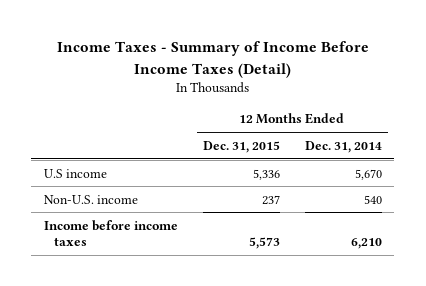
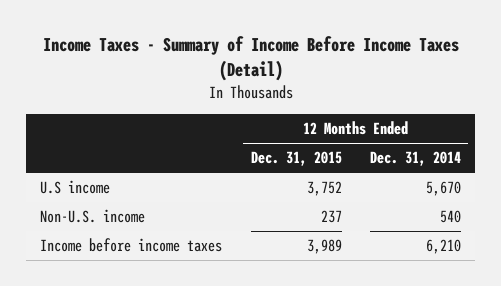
- U.S income | 5,336 | 5,670
+ U.S income | 3,752 | 5,670
- Income before income taxes | 5,573 | 6,210
+ Income before income taxes | 3,989 | 6,210

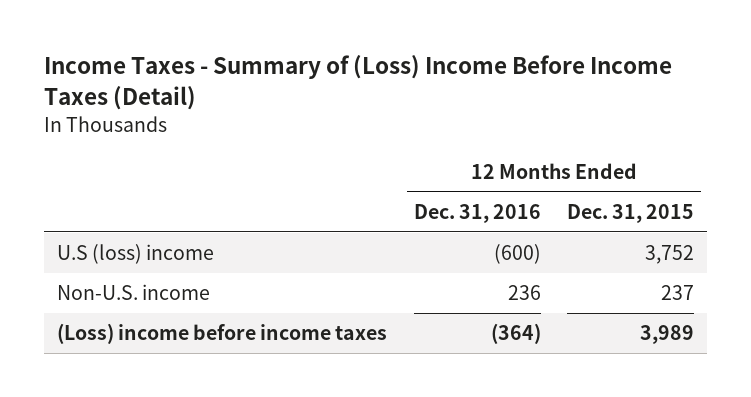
- Income Taxes - Summary of Income Before Income Taxes (Detail)
+ Income Taxes - Summary of (Loss) Income Before Income Taxes (Detail)
- | 12 Months Ended Dec. 31, 2015 | 12 Months Ended Dec. 31, 2014
+ | 12 Months Ended Dec. 31, 2016 | 12 Months Ended Dec. 31, 2015
- U.S income | 3,752 | 5,670
+ U.S (loss) income | (600) | 3,752
- Income before income taxes | 3,989 | 6,210
+ (Loss) income before income taxes | (364) | 3,989

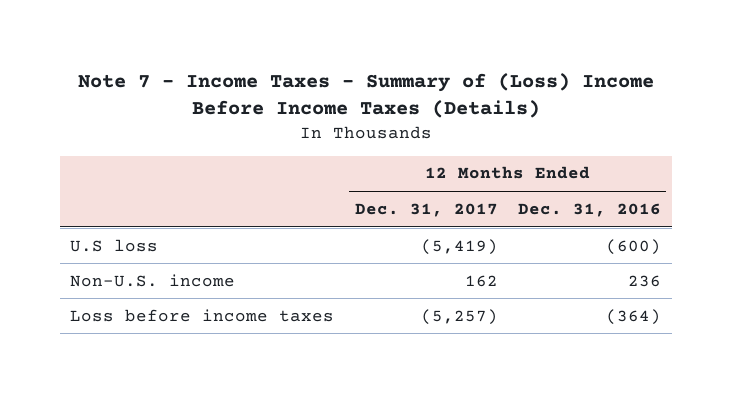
- Income Taxes - Summary of (Loss) Income Before Income Taxes (Detail)
+ Note 7 - Income Taxes - Summary of (Loss) Income Before Income Taxes (Details)
- | 12 Months Ended Dec. 31, 2016 | 12 Months Ended Dec. 31, 2015
+ | 12 Months Ended Dec. 31, 2017 | 12 Months Ended Dec. 31, 2016
- U.S (loss) income | (600) | 3,752
+ U.S loss | (5,419) | (600)
- (Loss) income before income taxes | (364) | 3,989
+ Loss before income taxes | (5,257) | (364)

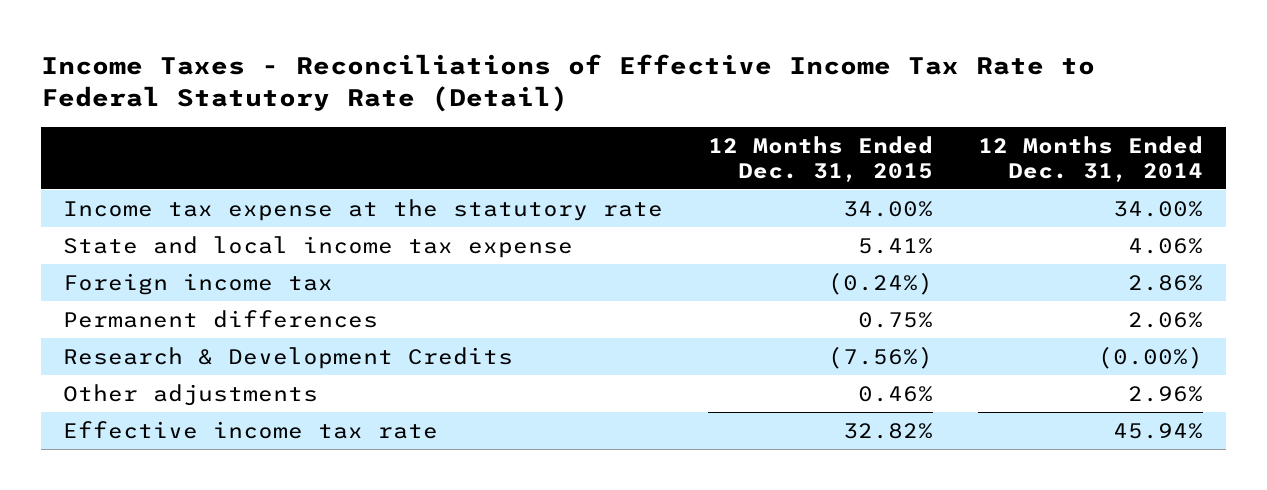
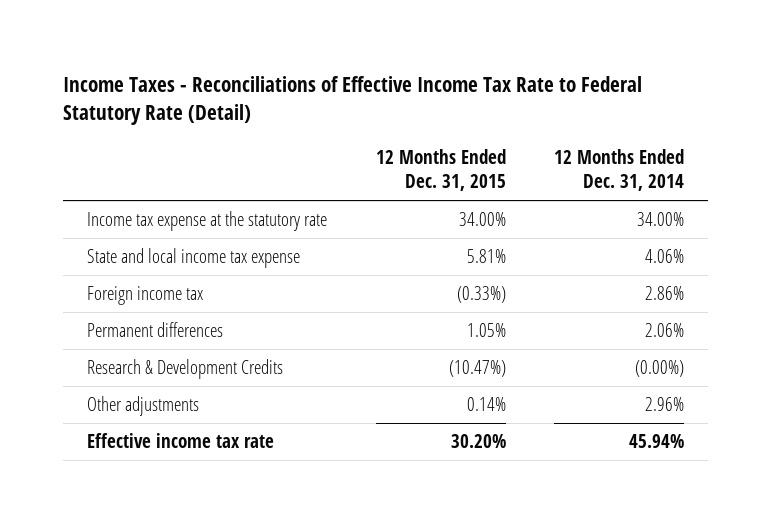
- State and local income tax expense | 5.41% | 4.06%
- Foreign income tax | (0.24%) | 2.86%
- Permanent differences | 0.75% | 2.06%
- Research & Development Credits | (7.56%) | (0.00%)
- Other adjustments | 0.46% | 2.96%
- Effective income tax rate | 32.82% | 45.94%
+ State and local income tax expense | 5.81% | 4.06%
+ Foreign income tax | (0.33%) | 2.86%
+ Permanent differences | 1.05% | 2.06%
+ Research & Development Credits | (10.47%) | (0.00%)
+ Other adjustments | 0.14% | 2.96%
+ Effective income tax rate | 30.20% | 45.94%

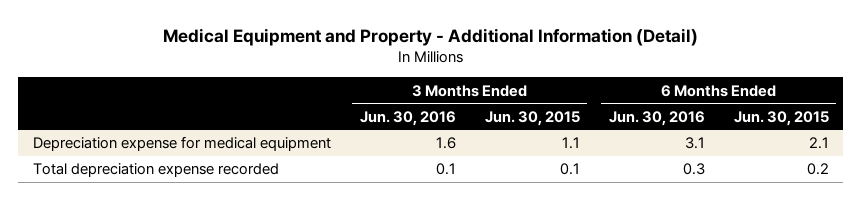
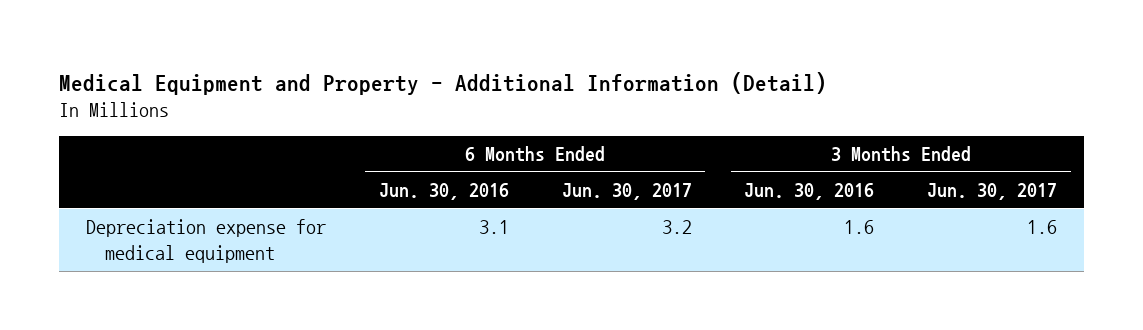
- | 3 Months Ended Jun. 30, 2016 | 3 Months Ended Jun. 30, 2015 | 6 Months Ended Jun. 30, 2016 | 6 Months Ended Jun. 30, 2015
+ | 6 Months Ended Jun. 30, 2016 | 6 Months Ended Jun. 30, 2017 | 3 Months Ended Jun. 30, 2016 | 3 Months Ended Jun. 30, 2017
- Total depreciation expense recorded | 0.1 | 0.1 | 0.3 | 0.2

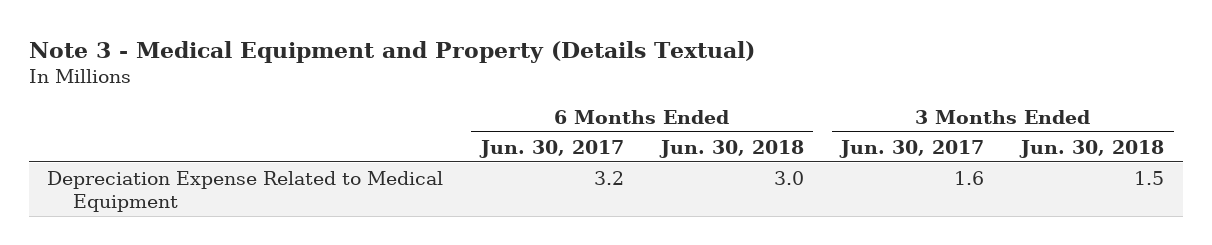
- Medical Equipment and Property - Additional Information (Detail)
+ Note 3 - Medical Equipment and Property (Details Textual)
- | 6 Months Ended Jun. 30, 2016 | 6 Months Ended Jun. 30, 2017 | 3 Months Ended Jun. 30, 2016 | 3 Months Ended Jun. 30, 2017
+ | 6 Months Ended Jun. 30, 2017 | 6 Months Ended Jun. 30, 2018 | 3 Months Ended Jun. 30, 2017 | 3 Months Ended Jun. 30, 2018
- Depreciation expense for medical equipment | 3.1 | 3.2 | 1.6 | 1.6
+ Depreciation Expense Related to Medical Equipment | 3.2 | 3.0 | 1.6 | 1.5

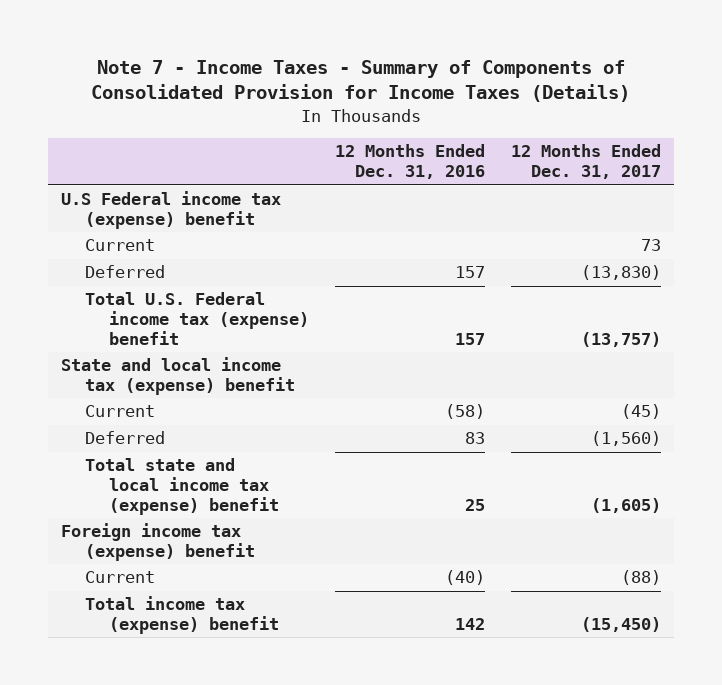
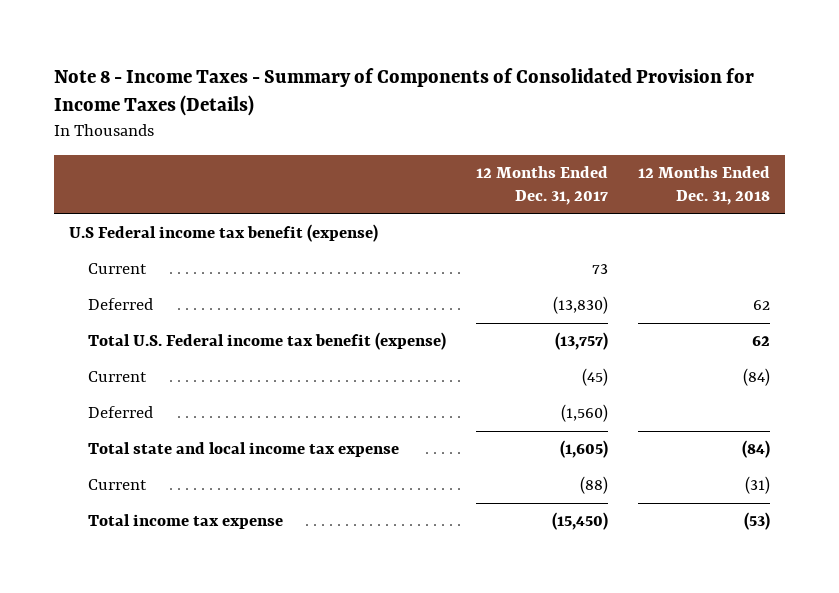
- Note 7 - Income Taxes - Summary of Components of Consolidated Provision for Income Taxes (Details)
+ Note 8 - Income Taxes - Summary of Components of Consolidated Provision for Income Taxes (Details)
- | 12 Months Ended Dec. 31, 2016 | 12 Months Ended Dec. 31, 2017
+ | 12 Months Ended Dec. 31, 2017 | 12 Months Ended Dec. 31, 2018
- U.S Federal income tax (expense) benefit
+ U.S Federal income tax benefit (expense)
- Total U.S. Federal income tax (expense) benefit | 157 | (13,757)
- State and local income tax (expense) benefit
+ Total U.S. Federal income tax benefit (expense) | (13,757) | 62
- Total state and local income tax (expense) benefit | 25 | (1,605)
- Foreign income tax (expense) benefit
+ Total state and local income tax expense | (1,605) | (84)
- Total income tax (expense) benefit | 142 | (15,450)
+ Total income tax expense | (15,450) | (53)

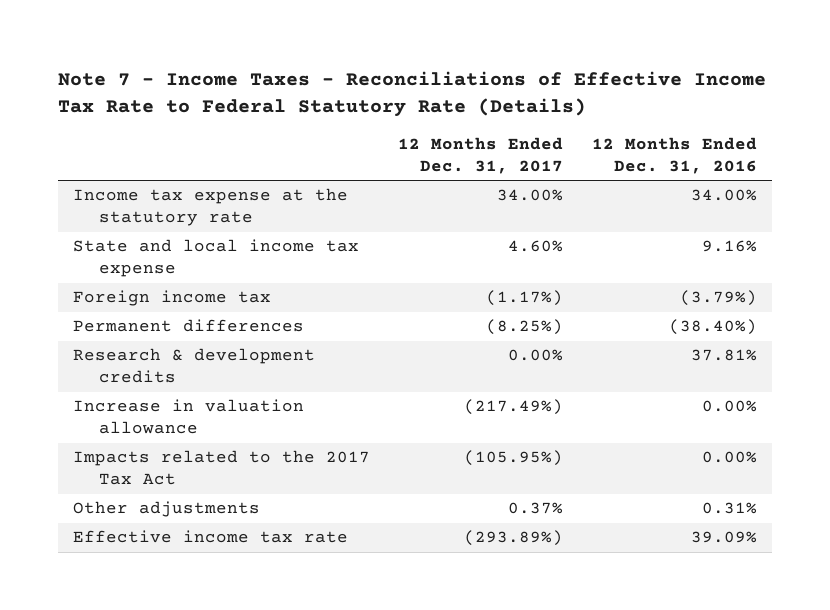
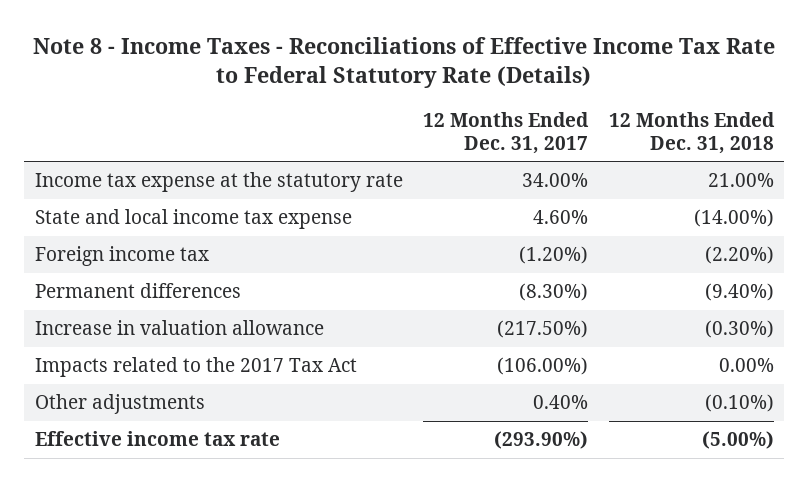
- Note 7 - Income Taxes - Reconciliations of Effective Income Tax Rate to Federal Statutory Rate (Details)
+ Note 8 - Income Taxes - Reconciliations of Effective Income Tax Rate to Federal Statutory Rate (Details)
- | 12 Months Ended Dec. 31, 2017 | 12 Months Ended Dec. 31, 2016
+ | 12 Months Ended Dec. 31, 2017 | 12 Months Ended Dec. 31, 2018
- Foreign income tax | (1.17%) | (3.79%)
- Permanent differences | (8.25%) | (38.40%)
- Research & development credits | 0.00% | 37.81%
- Increase in valuation allowance | (217.49%) | 0.00%
- Impacts related to the 2017 Tax Act | (105.95%) | 0.00%
- Other adjustments | 0.37% | 0.31%
- Effective income tax rate | (293.89%) | 39.09%
+ Foreign income tax | (1.20%) | (2.20%)
+ Permanent differences | (8.30%) | (9.40%)
+ Increase in valuation allowance | (217.50%) | (0.30%)
+ Impacts related to the 2017 Tax Act | (106.00%) | 0.00%
+ Other adjustments | 0.40% | (0.10%)
+ Effective income tax rate | (293.90%) | (5.00%)

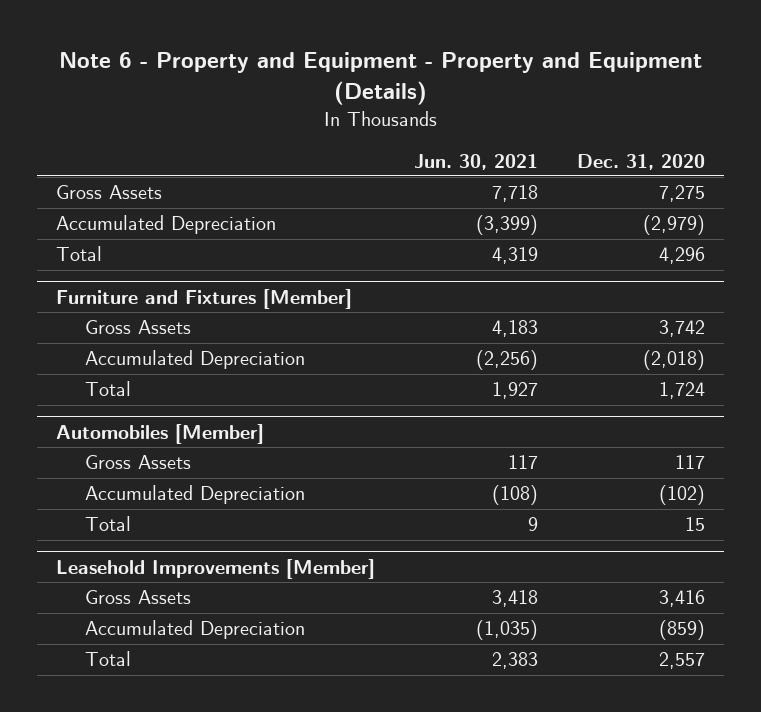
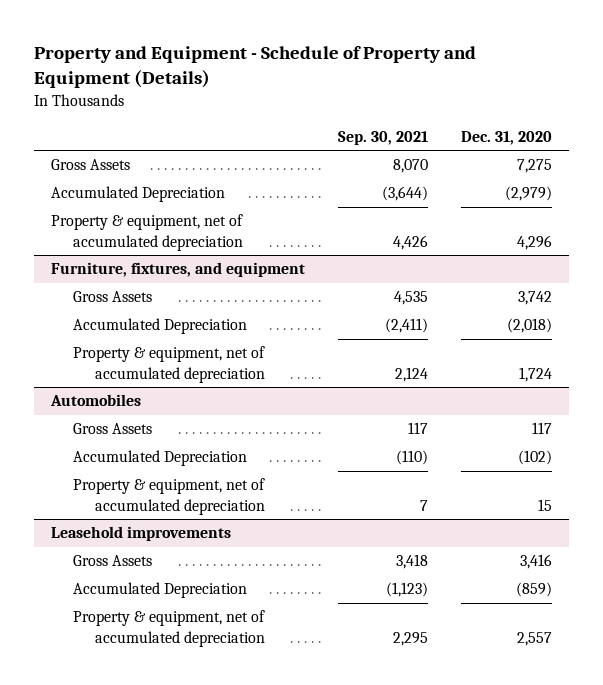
- Note 6 - Property and Equipment - Property and Equipment (Details)
+ Property and Equipment - Schedule of Property and Equipment (Details)
- | Jun. 30, 2021 | Dec. 31, 2020
+ | Sep. 30, 2021 | Dec. 31, 2020
- Total | 4,319 | 4,296
- Furniture and Fixtures [Member]
+ Property & equipment, net of accumulated depreciation | 4,426 | 4,296
+ Furniture, fixtures, and equipment
- Total | 1,927 | 1,724
- Automobiles [Member]
+ Property & equipment, net of accumulated depreciation | 2,124 | 1,724
+ Automobiles
- Total | 9 | 15
- Leasehold Improvements [Member]
+ Property & equipment, net of accumulated depreciation | 7 | 15
+ Leasehold improvements
- Total | 2,383 | 2,557
+ Property & equipment, net of accumulated depreciation | 2,295 | 2,557

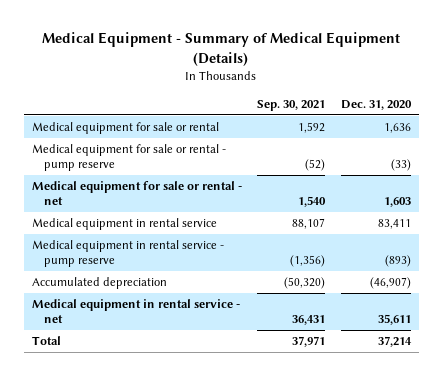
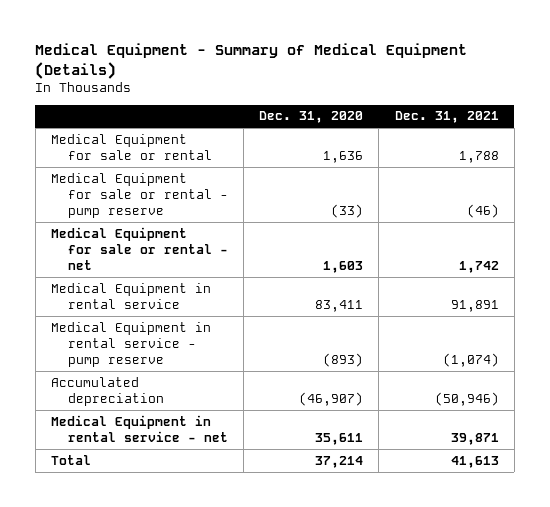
- | Sep. 30, 2021 | Dec. 31, 2020
+ | Dec. 31, 2020 | Dec. 31, 2021
- Medical equipment for sale or rental | 1,592 | 1,636
- Medical equipment for sale or rental - pump reserve | (52) | (33)
- Medical equipment for sale or rental - net | 1,540 | 1,603
- Medical equipment in rental service | 88,107 | 83,411
- Medical equipment in rental service - pump reserve | (1,356) | (893)
+ Medical Equipment for sale or rental | 1,636 | 1,788
+ Medical Equipment for sale or rental - pump reserve | (33) | (46)
+ Medical Equipment for sale or rental - net | 1,603 | 1,742
+ Medical Equipment in rental service | 83,411 | 91,891
+ Medical Equipment in rental service - pump reserve | (893) | (1,074)
- Medical equipment in rental service - net | 36,431 | 35,611
+ Medical Equipment in rental service - net | 35,611 | 39,871

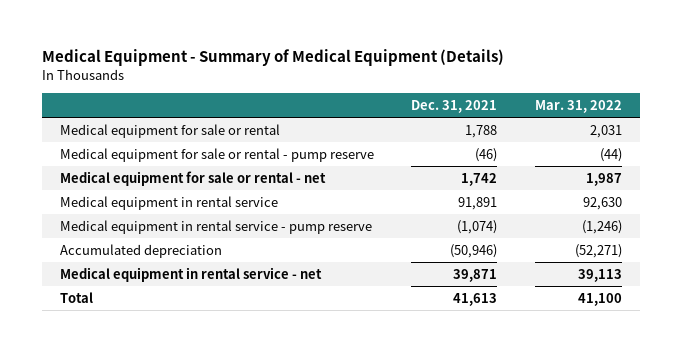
- | Dec. 31, 2020 | Dec. 31, 2021
+ | Dec. 31, 2021 | Mar. 31, 2022
- Medical Equipment for sale or rental | 1,636 | 1,788
- Medical Equipment for sale or rental - pump reserve | (33) | (46)
- Medical Equipment for sale or rental - net | 1,603 | 1,742
- Medical Equipment in rental service | 83,411 | 91,891
- Medical Equipment in rental service - pump reserve | (893) | (1,074)
+ Medical equipment for sale or rental | 1,788 | 2,031
+ Medical equipment for sale or rental - pump reserve | (46) | (44)
+ Medical equipment for sale or rental - net | 1,742 | 1,987
+ Medical equipment in rental service | 91,891 | 92,630
+ Medical equipment in rental service - pump reserve | (1,074) | (1,246)
- Medical Equipment in rental service - net | 35,611 | 39,871
+ Medical equipment in rental service - net | 39,871 | 39,113

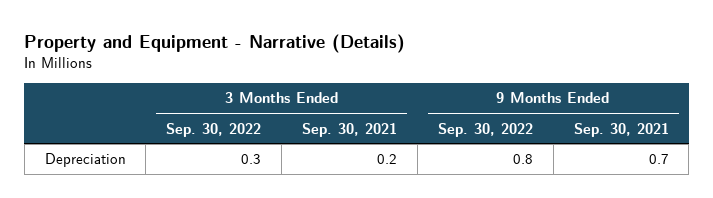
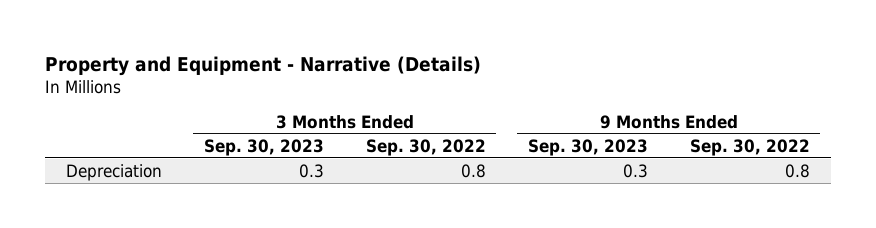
- | 3 Months Ended Sep. 30, 2022 | 3 Months Ended Sep. 30, 2021 | 9 Months Ended Sep. 30, 2022 | 9 Months Ended Sep. 30, 2021
+ | 3 Months Ended Sep. 30, 2023 | 3 Months Ended Sep. 30, 2022 | 9 Months Ended Sep. 30, 2023 | 9 Months Ended Sep. 30, 2022
- Depreciation | 0.3 | 0.2 | 0.8 | 0.7
+ Depreciation | 0.3 | 0.8 | 0.3 | 0.8

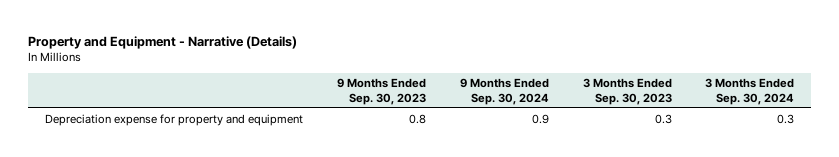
- | 3 Months Ended Sep. 30, 2023 | 3 Months Ended Sep. 30, 2022 | 9 Months Ended Sep. 30, 2023 | 9 Months Ended Sep. 30, 2022
+ | 9 Months Ended Sep. 30, 2023 | 9 Months Ended Sep. 30, 2024 | 3 Months Ended Sep. 30, 2023 | 3 Months Ended Sep. 30, 2024
- Depreciation | 0.3 | 0.8 | 0.3 | 0.8
+ Depreciation expense for property and equipment | 0.8 | 0.9 | 0.3 | 0.3

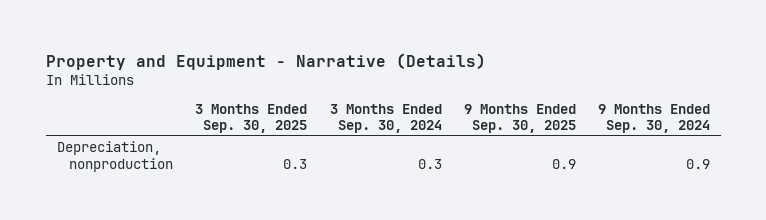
- | 9 Months Ended Sep. 30, 2023 | 9 Months Ended Sep. 30, 2024 | 3 Months Ended Sep. 30, 2023 | 3 Months Ended Sep. 30, 2024
+ | 3 Months Ended Sep. 30, 2025 | 3 Months Ended Sep. 30, 2024 | 9 Months Ended Sep. 30, 2025 | 9 Months Ended Sep. 30, 2024
- Depreciation expense for property and equipment | 0.8 | 0.9 | 0.3 | 0.3
+ Depreciation, nonproduction | 0.3 | 0.3 | 0.9 | 0.9

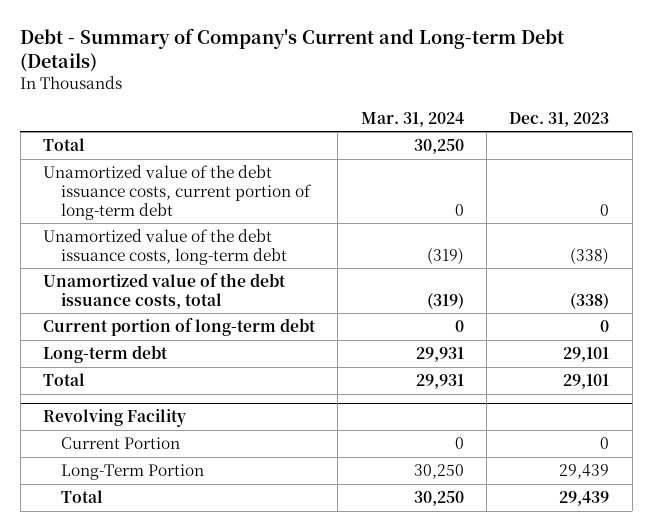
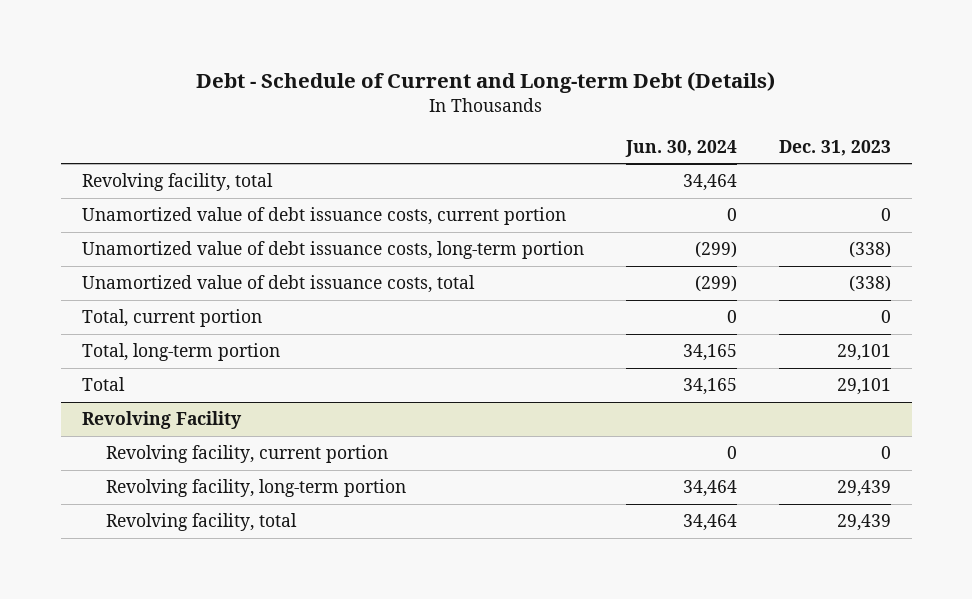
- Debt - Summary of Company's Current and Long-term Debt (Details)
+ Debt - Schedule of Current and Long-term Debt (Details)
- | Mar. 31, 2024 | Dec. 31, 2023
+ | Jun. 30, 2024 | Dec. 31, 2023
- Total | 30,250 |
- Unamortized value of the debt issuance costs, current portion of long-term debt | 0 | 0
- Unamortized value of the debt issuance costs, long-term debt | (319) | (338)
- Unamortized value of the debt issuance costs, total | (319) | (338)
- Current portion of long-term debt | 0 | 0
- Long-term debt | 29,931 | 29,101
+ Revolving facility, total | 34,464 |
+ Unamortized value of debt issuance costs, current portion | 0 | 0
+ Unamortized value of debt issuance costs, long-term portion | (299) | (338)
+ Unamortized value of debt issuance costs, total | (299) | (338)
+ Total, current portion | 0 | 0
+ Total, long-term portion | 34,165 | 29,101
@ Revolving Facility
- Current Portion | 0 | 0
- Long-Term Portion | 30,250 | 29,439
- Total | 30,250 | 29,439
+ Revolving facility, current portion | 0 | 0
+ Revolving facility, long-term portion | 34,464 | 29,439
+ Revolving facility, total | 34,464 | 29,439

